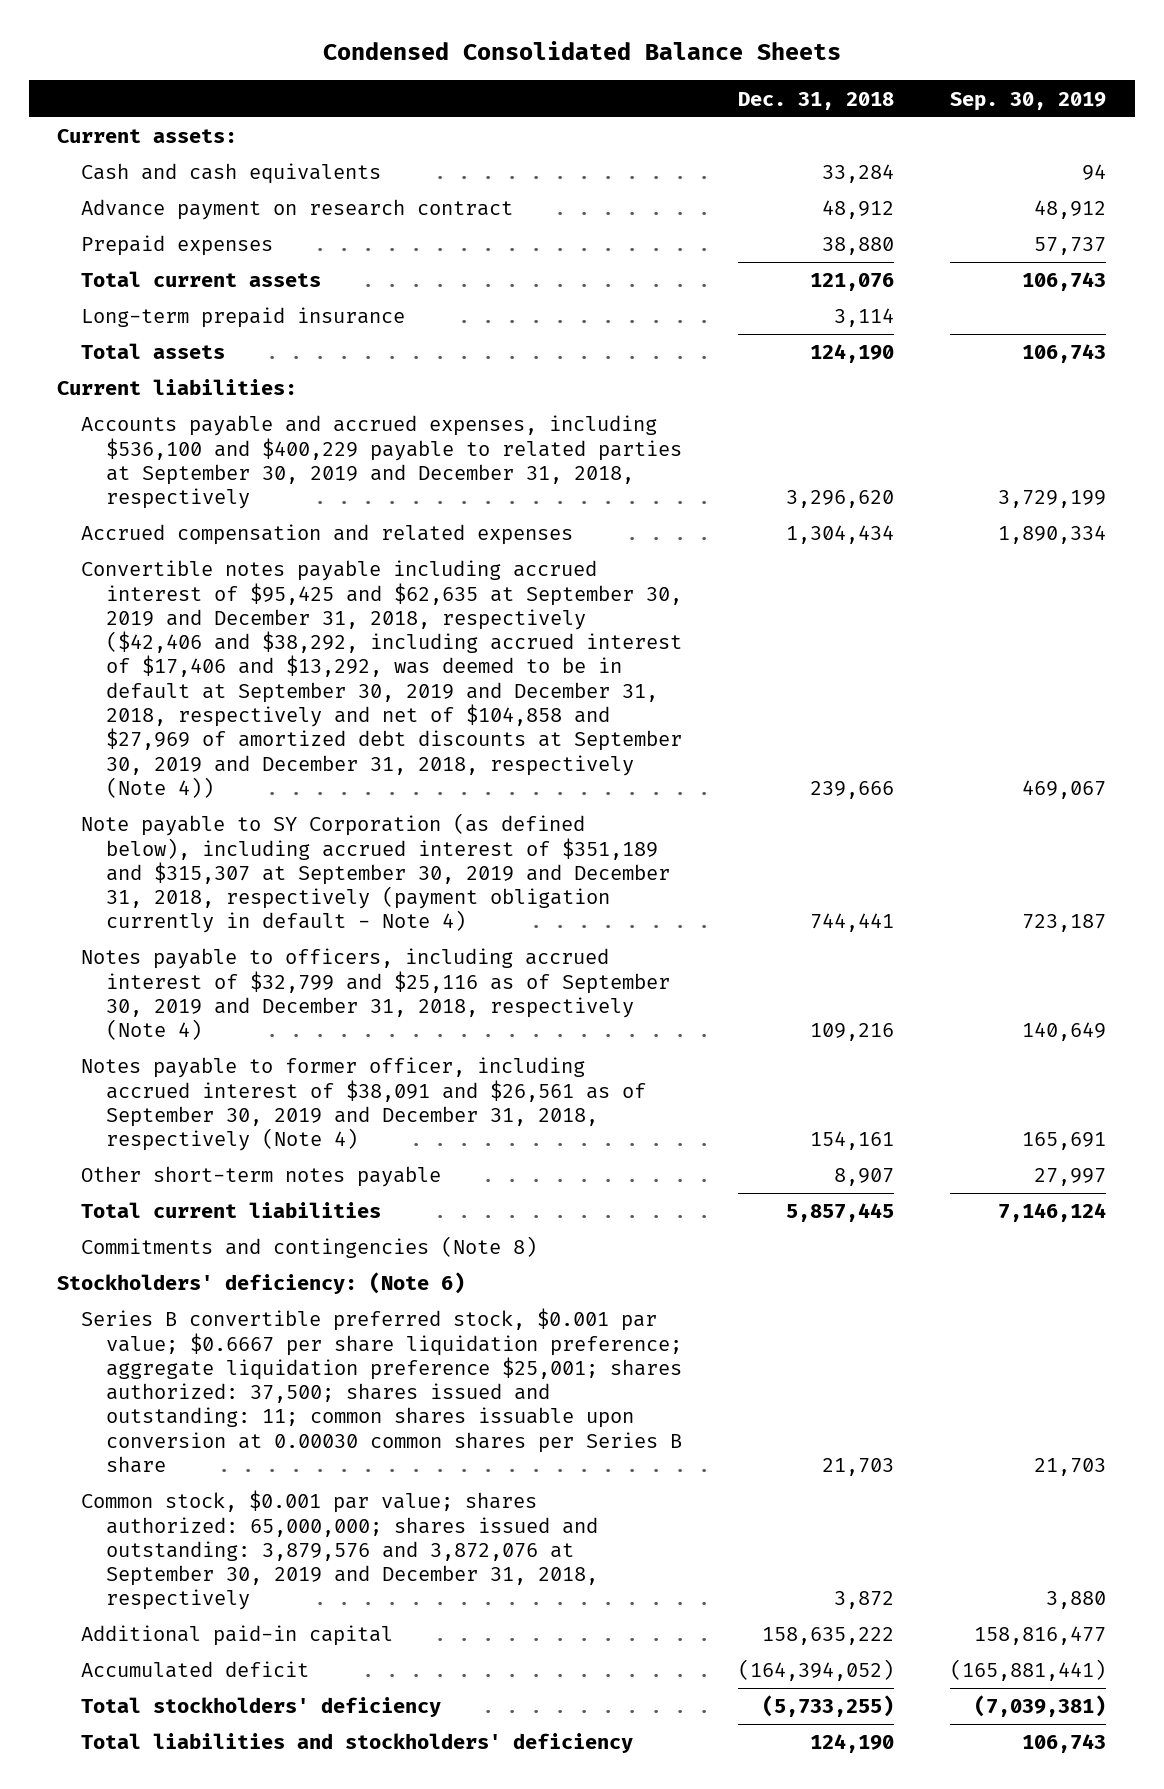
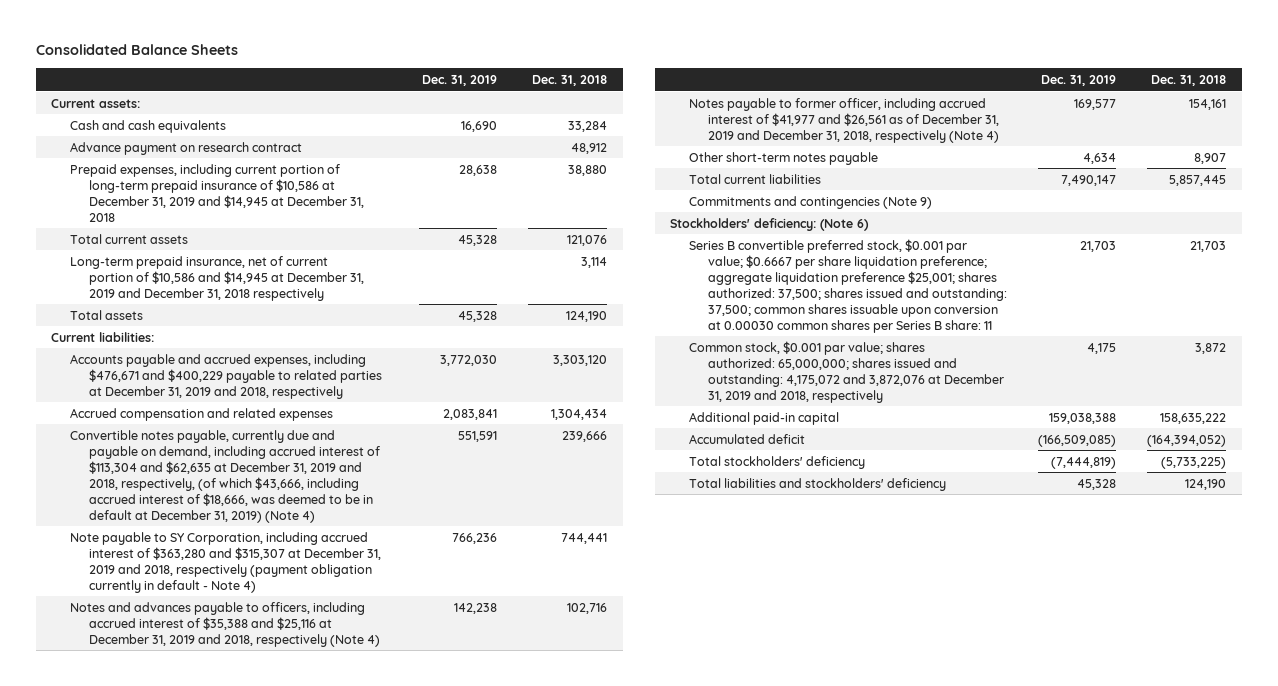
- Condensed Consolidated Balance Sheets
+ Consolidated Balance Sheets
- | Dec. 31, 2018 | Sep. 30, 2019
+ | Dec. 31, 2019 | Dec. 31, 2018
- Prepaid expenses | 38,880 | 57,737
+ Prepaid expenses, including current portion of long-term prepaid insurance of $10,586 at December 31, 2019 and $14,945 at December 31, 2018 | 28,638 | 38,880
- Long-term prepaid insurance | 3,114 |
+ Long-term prepaid insurance, net of current portion of $10,586 and $14,945 at December 31, 2019 and December 31, 2018 respectively | | 3,114
- Accounts payable and accrued expenses, including $536,100 and $400,229 payable to related parties at September 30, 2019 and December 31, 2018, respectively | 3,296,620 | 3,729,199
+ Accounts payable and accrued expenses, including $476,671 and $400,229 payable to related parties at December 31, 2019 and 2018, respectively | 3,772,030 | 3,303,120
- Convertible notes payable including accrued interest of $95,425 and $62,635 at September 30, 2019 and December 31, 2018, respectively ($42,406 and $38,292, including accrued interest of $17,406 and $13,292, was deemed to be in default at September 30, 2019 and December 31, 2018, respectively and net of $104,858 and $27,969 of amortized debt discounts at September 30, 2019 and December 31, 2018, respectively (Note 4)) | 239,666 | 469,067
- Note payable to SY Corporation (as defined below), including accrued interest of $351,189 and $315,307 at September 30, 2019 and December 31, 2018, respectively (payment obligation currently in default - Note 4) | 744,441 | 723,187
- Notes payable to officers, including accrued interest of $32,799 and $25,116 as of September 30, 2019 and December 31, 2018, respectively (Note 4) | 109,216 | 140,649
- Notes payable to former officer, including accrued interest of $38,091 and $26,561 as of September 30, 2019 and December 31, 2018, respectively (Note 4) | 154,161 | 165,691
+ Convertible notes payable, currently due and payable on demand, including accrued interest of $113,304 and $62,635 at December 31, 2019 and 2018, respectively, (of which $43,666, including accrued interest of $18,666, was deemed to be in default at December 31, 2019) (Note 4) | 551,591 | 239,666
+ Note payable to SY Corporation, including accrued interest of $363,280 and $315,307 at December 31, 2019 and 2018, respectively (payment obligation currently in default - Note 4) | 766,236 | 744,441
+ Notes and advances payable to officers, including accrued interest of $35,388 and $25,116 at December 31, 2019 and 2018, respectively (Note 4) | 142,238 | 102,716
+ Notes payable to former officer, including accrued interest of $41,977 and $26,561 as of December 31, 2019 and December 31, 2018, respectively (Note 4) | 169,577 | 154,161
- Commitments and contingencies (Note 8)
+ Commitments and contingencies (Note 9)
- Series B convertible preferred stock, $0.001 par value; $0.6667 per share liquidation preference; aggregate liquidation preference $25,001; shares authorized: 37,500; shares issued and outstanding: 11; common shares issuable upon conversion at 0.00030 common shares per Series B share | 21,703 | 21,703
- Common stock, $0.001 par value; shares authorized: 65,000,000; shares issued and outstanding: 3,879,576 and 3,872,076 at September 30, 2019 and December 31, 2018, respectively | 3,872 | 3,880
+ Series B convertible preferred stock, $0.001 par value; $0.6667 per share liquidation preference; aggregate liquidation preference $25,001; shares authorized: 37,500; shares issued and outstanding: 37,500; common shares issuable upon conversion at 0.00030 common shares per Series B share: 11 | 21,703 | 21,703
+ Common stock, $0.001 par value; shares authorized: 65,000,000; shares issued and outstanding: 4,175,072 and 3,872,076 at December 31, 2019 and 2018, respectively | 4,175 | 3,872
- Total stockholders' deficiency | (5,733,255) | (7,039,381)
+ Total stockholders' deficiency | (7,444,819) | (5,733,225)

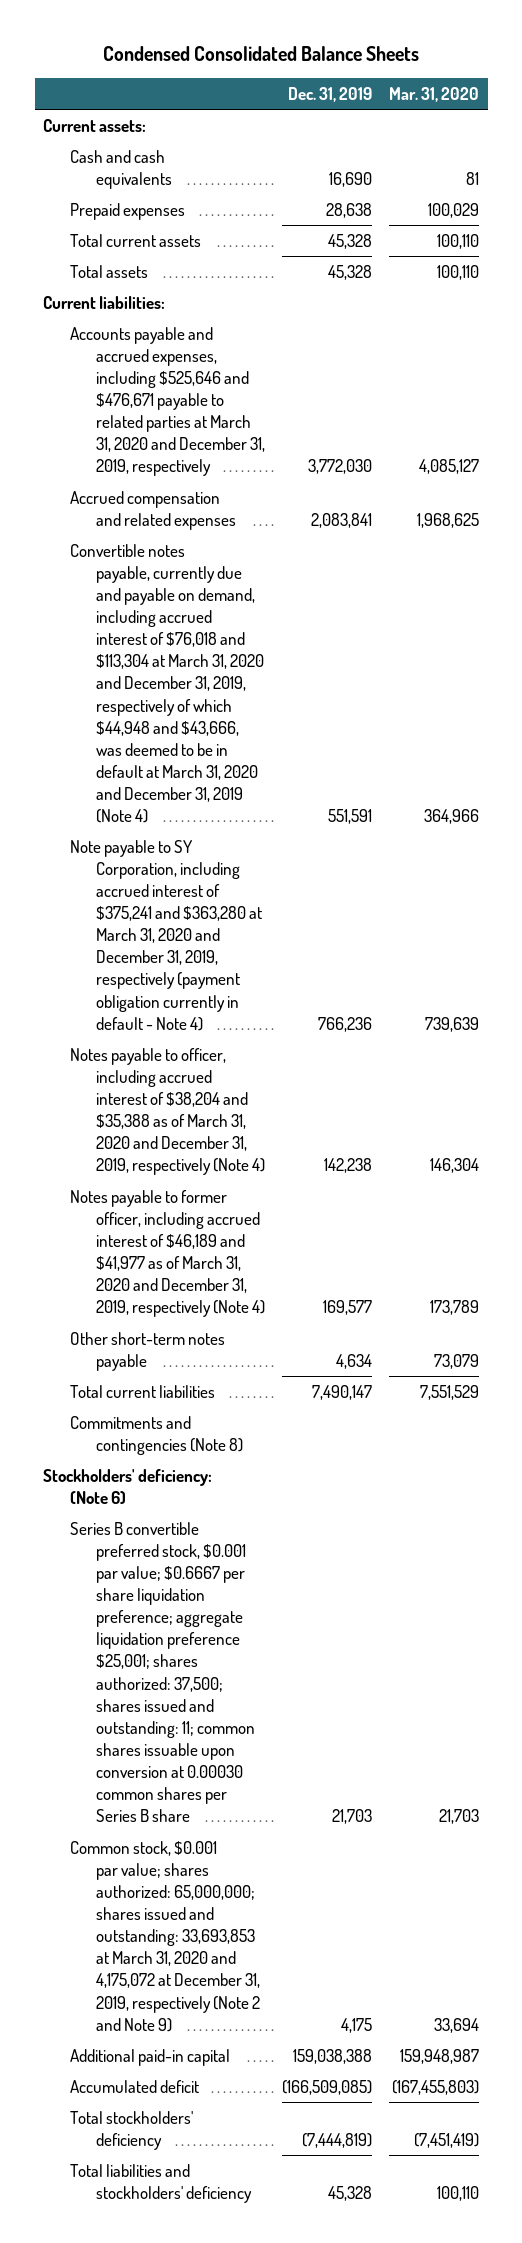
- Consolidated Balance Sheets
+ Condensed Consolidated Balance Sheets
- | Dec. 31, 2019 | Dec. 31, 2018
+ | Dec. 31, 2019 | Mar. 31, 2020
- Advance payment on research contract | | 48,912
- Prepaid expenses, including current portion of long-term prepaid insurance of $10,586 at December 31, 2019 and $14,945 at December 31, 2018 | 28,638 | 38,880
+ Prepaid expenses | 28,638 | 100,029
- Long-term prepaid insurance, net of current portion of $10,586 and $14,945 at December 31, 2019 and December 31, 2018 respectively | | 3,114
- Accounts payable and accrued expenses, including $476,671 and $400,229 payable to related parties at December 31, 2019 and 2018, respectively | 3,772,030 | 3,303,120
+ Accounts payable and accrued expenses, including $525,646 and $476,671 payable to related parties at March 31, 2020 and December 31, 2019, respectively | 3,772,030 | 4,085,127
- Convertible notes payable, currently due and payable on demand, including accrued interest of $113,304 and $62,635 at December 31, 2019 and 2018, respectively, (of which $43,666, including accrued interest of $18,666, was deemed to be in default at December 31, 2019) (Note 4) | 551,591 | 239,666
- Note payable to SY Corporation, including accrued interest of $363,280 and $315,307 at December 31, 2019 and 2018, respectively (payment obligation currently in default - Note 4) | 766,236 | 744,441
- Notes and advances payable to officers, including accrued interest of $35,388 and $25,116 at December 31, 2019 and 2018, respectively (Note 4) | 142,238 | 102,716
- Notes payable to former officer, including accrued interest of $41,977 and $26,561 as of December 31, 2019 and December 31, 2018, respectively (Note 4) | 169,577 | 154,161
+ Convertible notes payable, currently due and payable on demand, including accrued interest of $76,018 and $113,304 at March 31, 2020 and December 31, 2019, respectively of which $44,948 and $43,666, was deemed to be in default at March 31, 2020 and December 31, 2019 (Note 4) | 551,591 | 364,966
+ Note payable to SY Corporation, including accrued interest of $375,241 and $363,280 at March 31, 2020 and December 31, 2019, respectively (payment obligation currently in default - Note 4) | 766,236 | 739,639
+ Notes payable to officer, including accrued interest of $38,204 and $35,388 as of March 31, 2020 and December 31, 2019, respectively (Note 4) | 142,238 | 146,304
+ Notes payable to former officer, including accrued interest of $46,189 and $41,977 as of March 31, 2020 and December 31, 2019, respectively (Note 4) | 169,577 | 173,789
- Commitments and contingencies (Note 9)
+ Commitments and contingencies (Note 8)
- Series B convertible preferred stock, $0.001 par value; $0.6667 per share liquidation preference; aggregate liquidation preference $25,001; shares authorized: 37,500; shares issued and outstanding: 37,500; common shares issuable upon conversion at 0.00030 common shares per Series B share: 11 | 21,703 | 21,703
- Common stock, $0.001 par value; shares authorized: 65,000,000; shares issued and outstanding: 4,175,072 and 3,872,076 at December 31, 2019 and 2018, respectively | 4,175 | 3,872
+ Series B convertible preferred stock, $0.001 par value; $0.6667 per share liquidation preference; aggregate liquidation preference $25,001; shares authorized: 37,500; shares issued and outstanding: 11; common shares issuable upon conversion at 0.00030 common shares per Series B share | 21,703 | 21,703
+ Common stock, $0.001 par value; shares authorized: 65,000,000; shares issued and outstanding: 33,693,853 at March 31, 2020 and 4,175,072 at December 31, 2019, respectively (Note 2 and Note 9) | 4,175 | 33,694

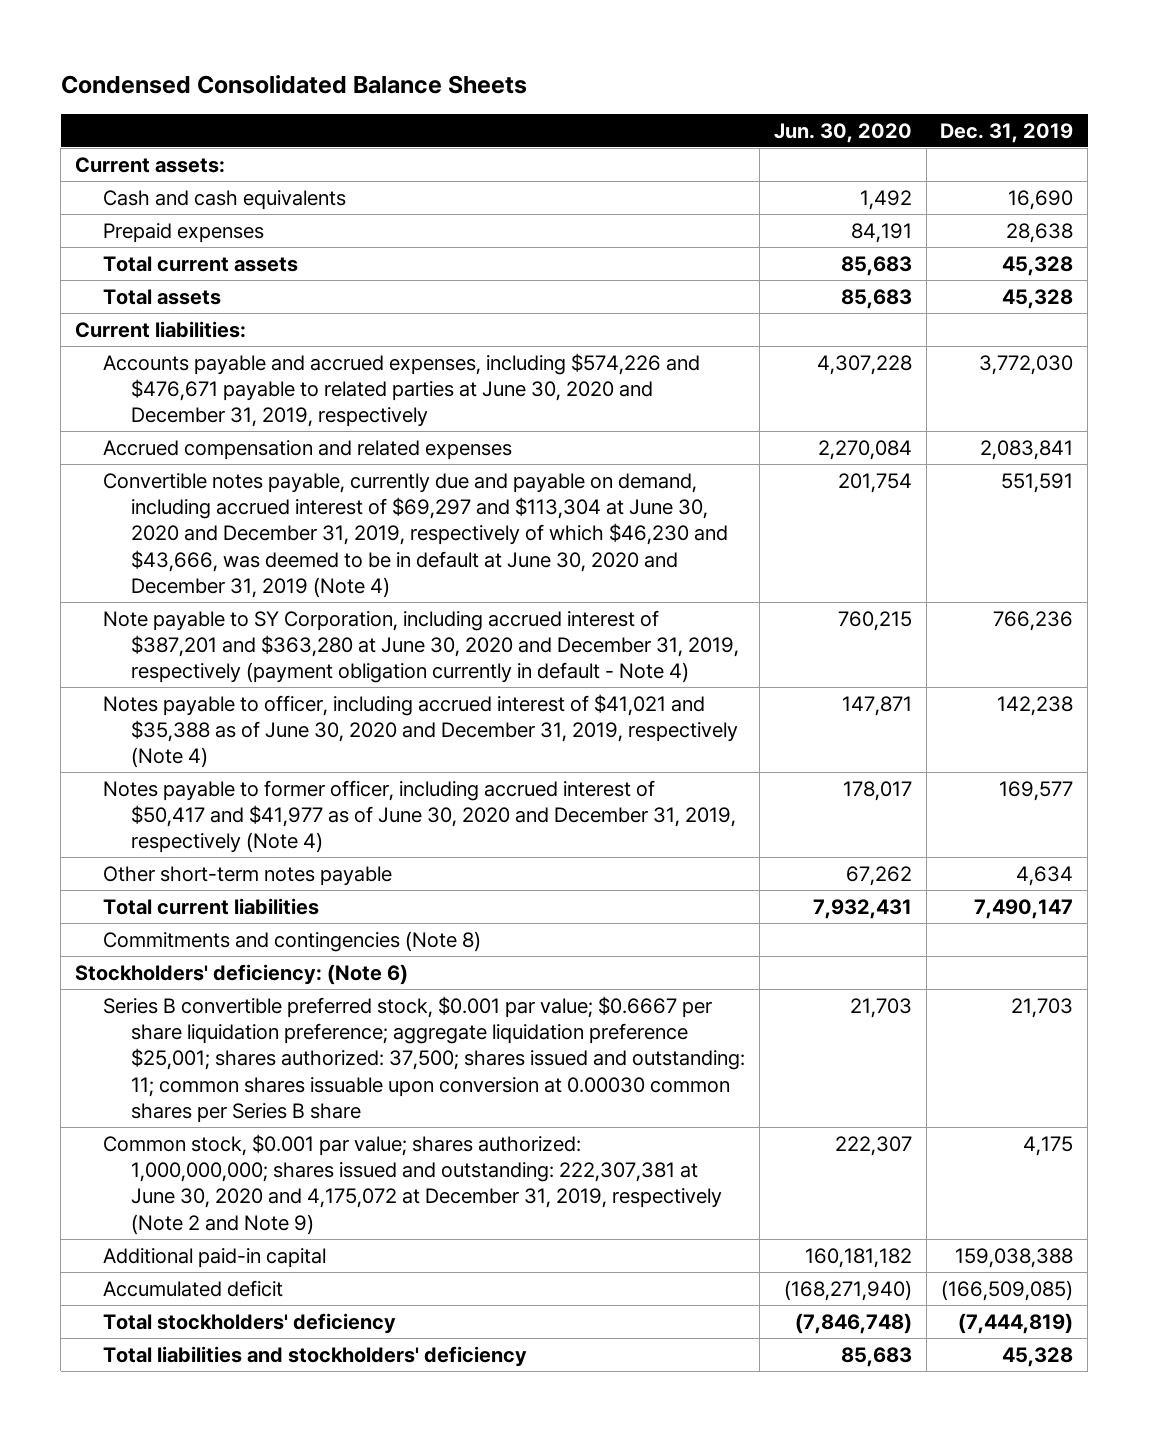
- | Dec. 31, 2019 | Mar. 31, 2020
+ | Jun. 30, 2020 | Dec. 31, 2019
- Accounts payable and accrued expenses, including $525,646 and $476,671 payable to related parties at March 31, 2020 and December 31, 2019, respectively | 3,772,030 | 4,085,127
+ Accounts payable and accrued expenses, including $574,226 and $476,671 payable to related parties at June 30, 2020 and December 31, 2019, respectively | 4,307,228 | 3,772,030
- Convertible notes payable, currently due and payable on demand, including accrued interest of $76,018 and $113,304 at March 31, 2020 and December 31, 2019, respectively of which $44,948 and $43,666, was deemed to be in default at March 31, 2020 and December 31, 2019 (Note 4) | 551,591 | 364,966
- Note payable to SY Corporation, including accrued interest of $375,241 and $363,280 at March 31, 2020 and December 31, 2019, respectively (payment obligation currently in default - Note 4) | 766,236 | 739,639
- Notes payable to officer, including accrued interest of $38,204 and $35,388 as of March 31, 2020 and December 31, 2019, respectively (Note 4) | 142,238 | 146,304
- Notes payable to former officer, including accrued interest of $46,189 and $41,977 as of March 31, 2020 and December 31, 2019, respectively (Note 4) | 169,577 | 173,789
+ Convertible notes payable, currently due and payable on demand, including accrued interest of $69,297 and $113,304 at June 30, 2020 and December 31, 2019, respectively of which $46,230 and $43,666, was deemed to be in default at June 30, 2020 and December 31, 2019 (Note 4) | 201,754 | 551,591
+ Note payable to SY Corporation, including accrued interest of $387,201 and $363,280 at June 30, 2020 and December 31, 2019, respectively (payment obligation currently in default - Note 4) | 760,215 | 766,236
+ Notes payable to officer, including accrued interest of $41,021 and $35,388 as of June 30, 2020 and December 31, 2019, respectively (Note 4) | 147,871 | 142,238
+ Notes payable to former officer, including accrued interest of $50,417 and $41,977 as of June 30, 2020 and December 31, 2019, respectively (Note 4) | 178,017 | 169,577
- Common stock, $0.001 par value; shares authorized: 65,000,000; shares issued and outstanding: 33,693,853 at March 31, 2020 and 4,175,072 at December 31, 2019, respectively (Note 2 and Note 9) | 4,175 | 33,694
+ Common stock, $0.001 par value; shares authorized: 1,000,000,000; shares issued and outstanding: 222,307,381 at June 30, 2020 and 4,175,072 at December 31, 2019, respectively (Note 2 and Note 9) | 222,307 | 4,175

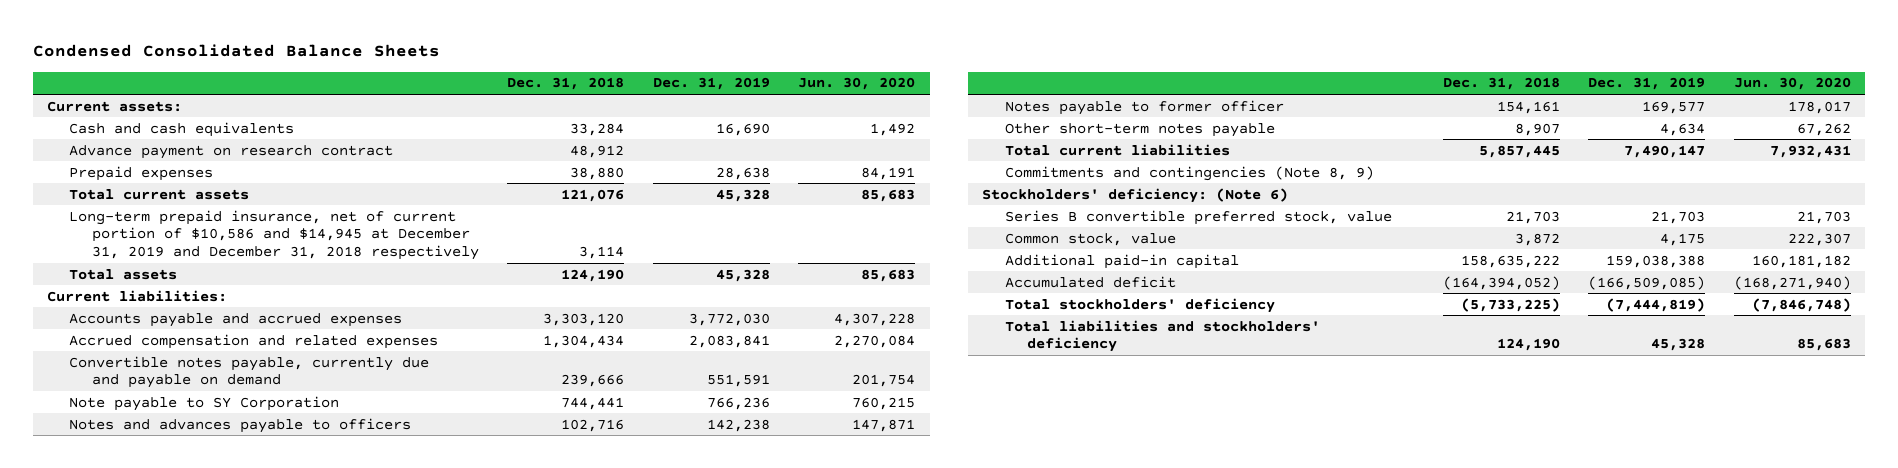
- | Jun. 30, 2020 | Dec. 31, 2019
+ | Dec. 31, 2018 | Dec. 31, 2019 | Jun. 30, 2020
+ Advance payment on research contract | 48,912 | |
+ Long-term prepaid insurance, net of current portion of $10,586 and $14,945 at December 31, 2019 and December 31, 2018 respectively | 3,114 | |
- Accounts payable and accrued expenses, including $574,226 and $476,671 payable to related parties at June 30, 2020 and December 31, 2019, respectively | 4,307,228 | 3,772,030
+ Accounts payable and accrued expenses | 3,303,120 | 3,772,030 | 4,307,228
- Convertible notes payable, currently due and payable on demand, including accrued interest of $69,297 and $113,304 at June 30, 2020 and December 31, 2019, respectively of which $46,230 and $43,666, was deemed to be in default at June 30, 2020 and December 31, 2019 (Note 4) | 201,754 | 551,591
- Note payable to SY Corporation, including accrued interest of $387,201 and $363,280 at June 30, 2020 and December 31, 2019, respectively (payment obligation currently in default - Note 4) | 760,215 | 766,236
- Notes payable to officer, including accrued interest of $41,021 and $35,388 as of June 30, 2020 and December 31, 2019, respectively (Note 4) | 147,871 | 142,238
- Notes payable to former officer, including accrued interest of $50,417 and $41,977 as of June 30, 2020 and December 31, 2019, respectively (Note 4) | 178,017 | 169,577
+ Convertible notes payable, currently due and payable on demand | 239,666 | 551,591 | 201,754
+ Note payable to SY Corporation | 744,441 | 766,236 | 760,215
+ Notes and advances payable to officers | 102,716 | 142,238 | 147,871
+ Notes payable to former officer | 154,161 | 169,577 | 178,017
- Commitments and contingencies (Note 8)
+ Commitments and contingencies (Note 8, 9)
- Series B convertible preferred stock, $0.001 par value; $0.6667 per share liquidation preference; aggregate liquidation preference $25,001; shares authorized: 37,500; shares issued and outstanding: 11; common shares issuable upon conversion at 0.00030 common shares per Series B share | 21,703 | 21,703
- Common stock, $0.001 par value; shares authorized: 1,000,000,000; shares issued and outstanding: 222,307,381 at June 30, 2020 and 4,175,072 at December 31, 2019, respectively (Note 2 and Note 9) | 222,307 | 4,175
+ Series B convertible preferred stock, value | 21,703 | 21,703 | 21,703
+ Common stock, value | 3,872 | 4,175 | 222,307

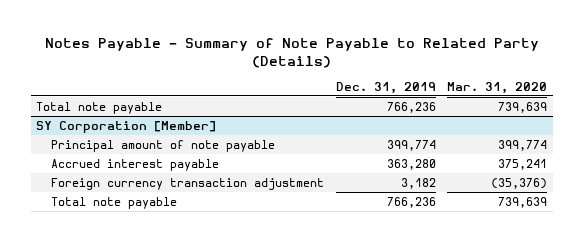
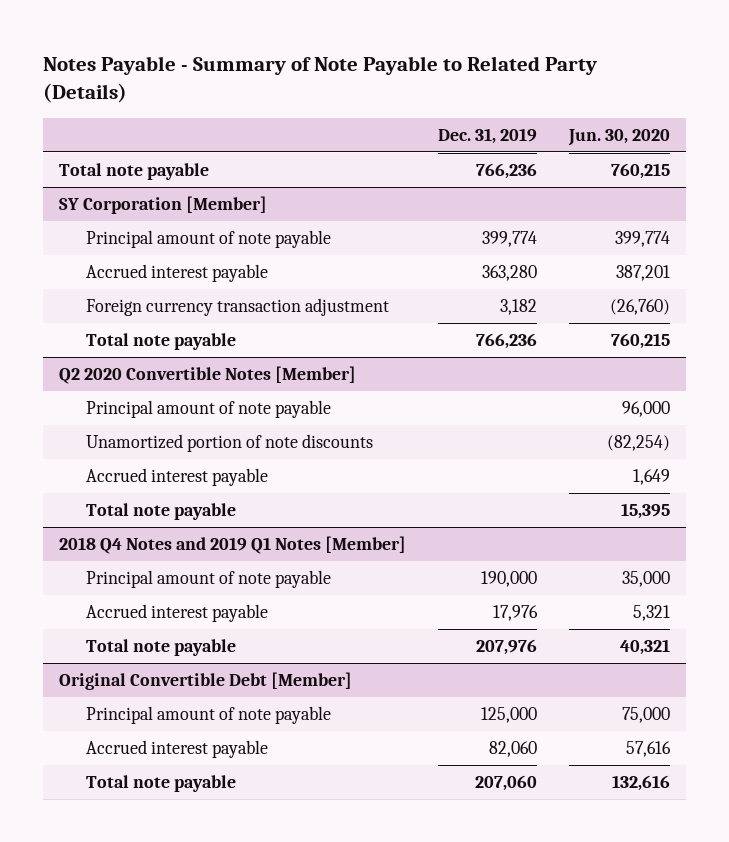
- | Dec. 31, 2019 | Mar. 31, 2020
+ | Dec. 31, 2019 | Jun. 30, 2020
+ Q2 2020 Convertible Notes [Member]
+ Principal amount of note payable | | 96,000
+ Unamortized portion of note discounts | | (82,254)
+ Accrued interest payable | | 1,649
+ Total note payable | | 15,395
+ 2018 Q4 Notes and 2019 Q1 Notes [Member]
+ Principal amount of note payable | 190,000 | 35,000
+ Accrued interest payable | 17,976 | 5,321
+ Total note payable | 207,976 | 40,321
+ Original Convertible Debt [Member]
+ Principal amount of note payable | 125,000 | 75,000
+ Accrued interest payable | 82,060 | 57,616
+ Total note payable | 207,060 | 132,616

